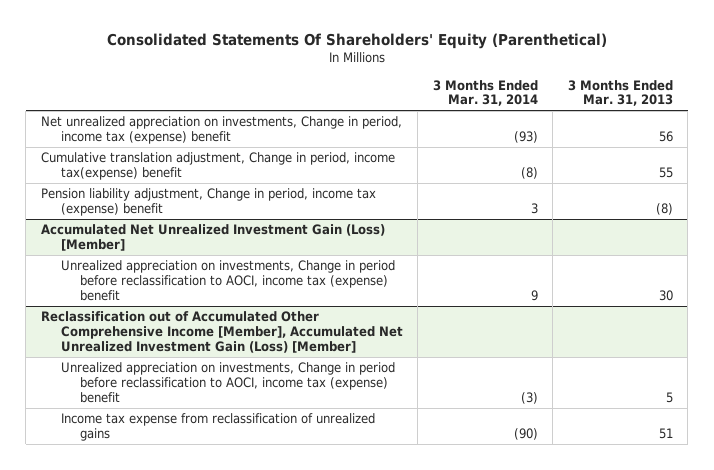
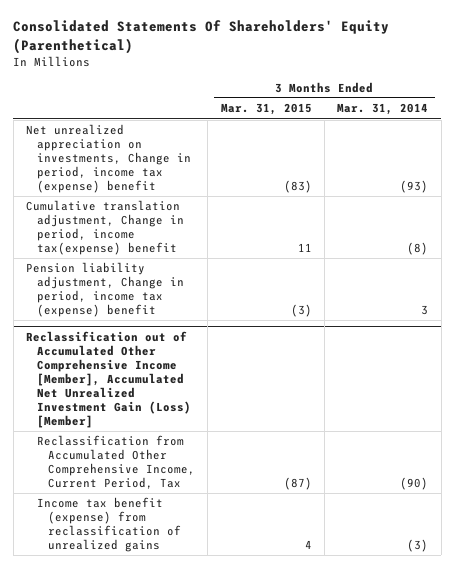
- | 3 Months Ended Mar. 31, 2014 | 3 Months Ended Mar. 31, 2013
+ | 3 Months Ended Mar. 31, 2015 | 3 Months Ended Mar. 31, 2014
- Accumulated Net Unrealized Investment Gain (Loss) [Member]
- Unrealized appreciation on investments, Change in period before reclassification to AOCI, income tax (expense) benefit | 9 | 30
@ Reclassification out of Accumulated Other Comprehensive Income [Member], Accumulated Net Unrealized Investment Gain (Loss) [Member]
- Unrealized appreciation on investments, Change in period before reclassification to AOCI, income tax (expense) benefit | (3) | 5
- Income tax expense from reclassification of unrealized gains | (90) | 51
+ Reclassification from Accumulated Other Comprehensive Income, Current Period, Tax | (87) | (90)
+ Income tax benefit (expense) from reclassification of unrealized gains | 4 | (3)

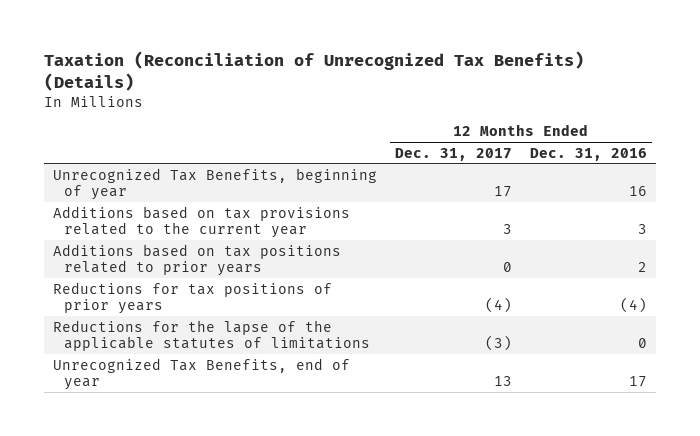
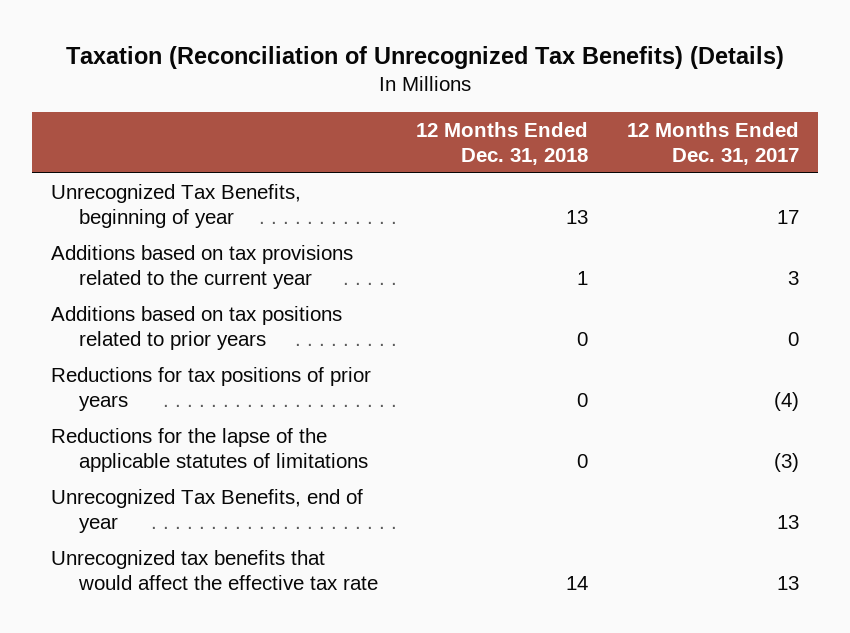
- | 12 Months Ended Dec. 31, 2017 | 12 Months Ended Dec. 31, 2016
+ | 12 Months Ended Dec. 31, 2018 | 12 Months Ended Dec. 31, 2017
+ Unrecognized tax benefits that would affect the effective tax rate | 14 | 13

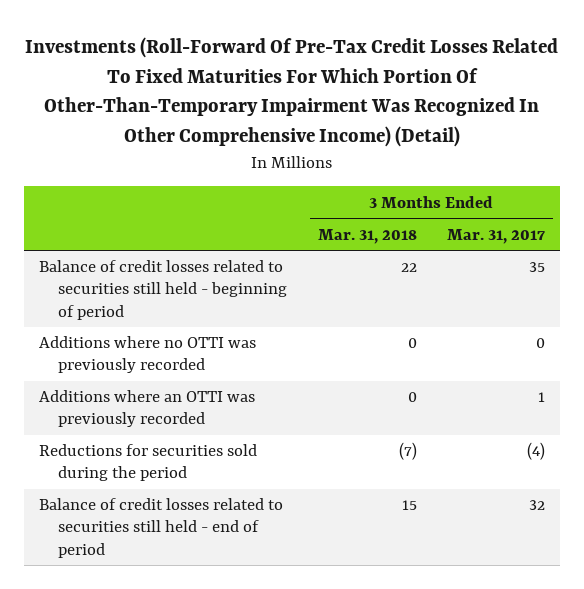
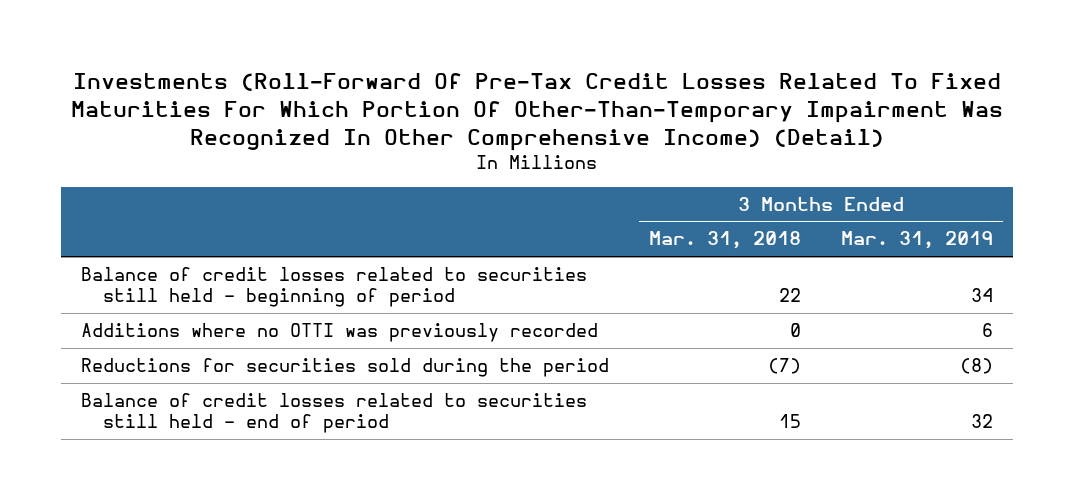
- | 3 Months Ended Mar. 31, 2018 | 3 Months Ended Mar. 31, 2017
+ | 3 Months Ended Mar. 31, 2018 | 3 Months Ended Mar. 31, 2019
- Additions where an OTTI was previously recorded | 0 | 1

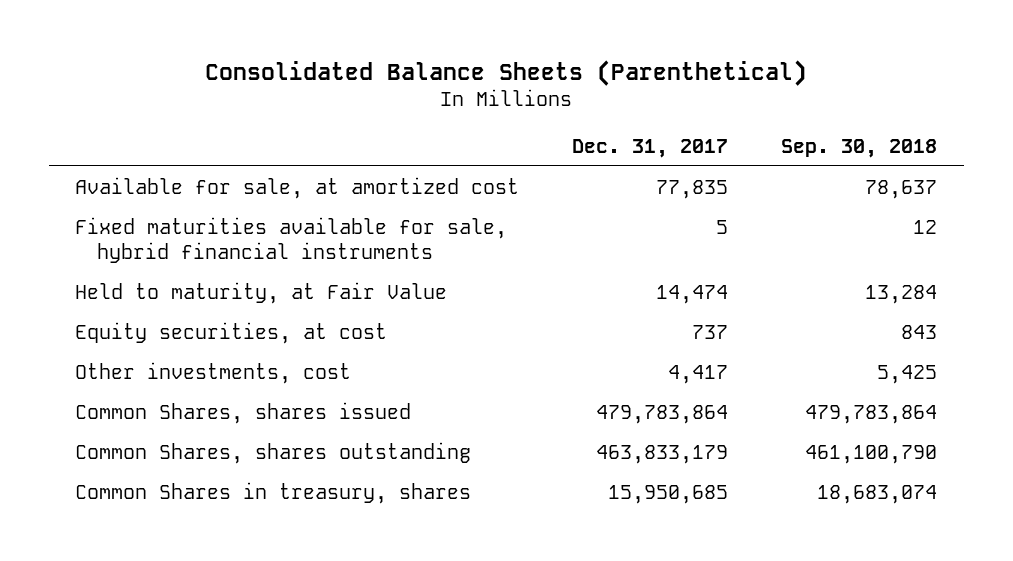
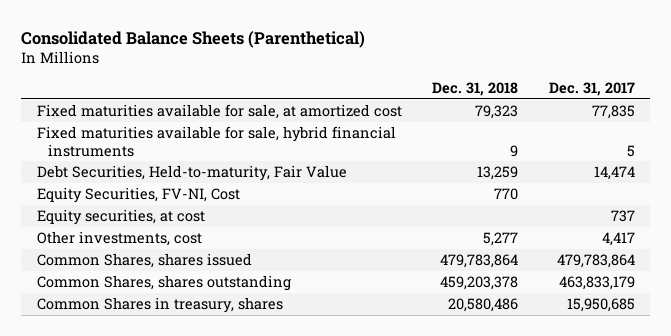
- | Dec. 31, 2017 | Sep. 30, 2018
+ | Dec. 31, 2018 | Dec. 31, 2017
- Available for sale, at amortized cost | 77,835 | 78,637
+ Fixed maturities available for sale, at amortized cost | 79,323 | 77,835
- Held to maturity, at Fair Value | 14,474 | 13,284
+ Debt Securities, Held-to-maturity, Fair Value | 13,259 | 14,474
+ Equity Securities, FV-NI, Cost | 770 |

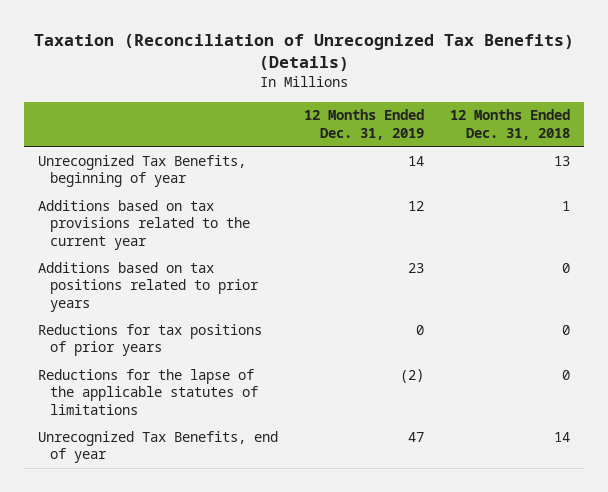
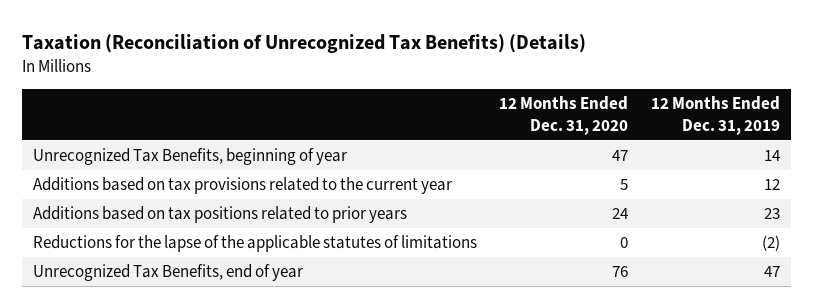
- | 12 Months Ended Dec. 31, 2019 | 12 Months Ended Dec. 31, 2018
+ | 12 Months Ended Dec. 31, 2020 | 12 Months Ended Dec. 31, 2019
- Reductions for tax positions of prior years | 0 | 0

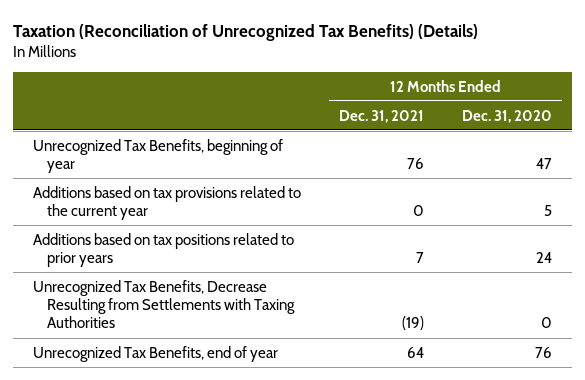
- | 12 Months Ended Dec. 31, 2020 | 12 Months Ended Dec. 31, 2019
+ | 12 Months Ended Dec. 31, 2021 | 12 Months Ended Dec. 31, 2020
- Reductions for the lapse of the applicable statutes of limitations | 0 | (2)
+ Unrecognized Tax Benefits, Decrease Resulting from Settlements with Taxing Authorities | (19) | 0

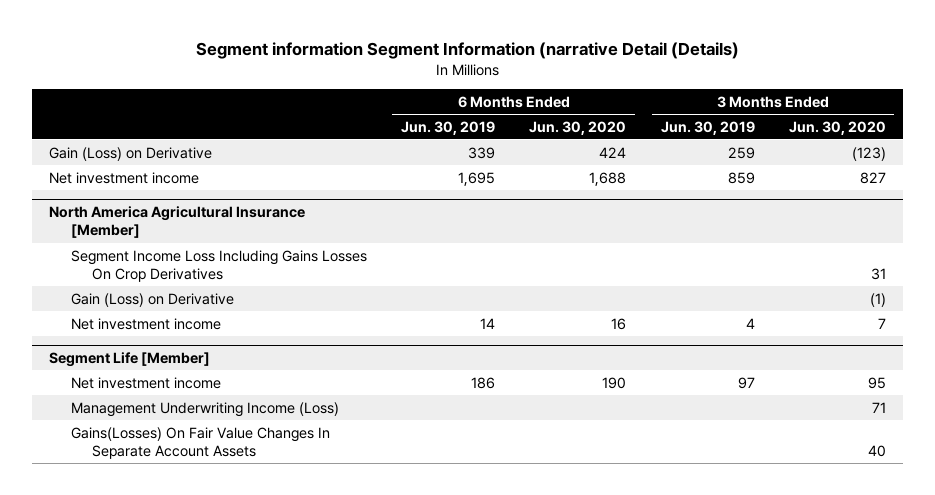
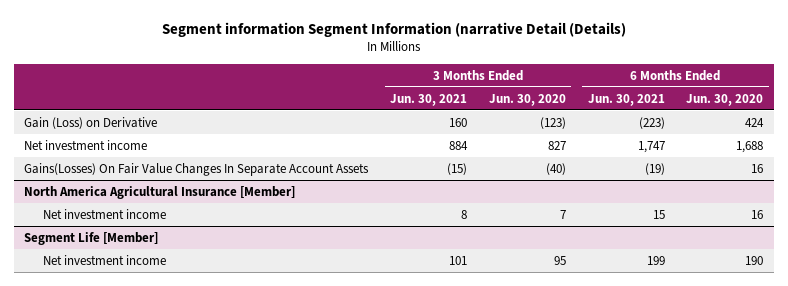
- | 6 Months Ended Jun. 30, 2019 | 6 Months Ended Jun. 30, 2020 | 3 Months Ended Jun. 30, 2019 | 3 Months Ended Jun. 30, 2020
+ | 3 Months Ended Jun. 30, 2021 | 3 Months Ended Jun. 30, 2020 | 6 Months Ended Jun. 30, 2021 | 6 Months Ended Jun. 30, 2020
+ Gains(Losses) On Fair Value Changes In Separate Account Assets | (15) | (40) | (19) | 16
@ North America Agricultural Insurance [Member]
- Segment Income Loss Including Gains Losses On Crop Derivatives | | | | 31
- Gain (Loss) on Derivative | | | | (1)
@ Segment Life [Member]
- Management Underwriting Income (Loss) | | | | 71
- Gains(Losses) On Fair Value Changes In Separate Account Assets | | | | 40

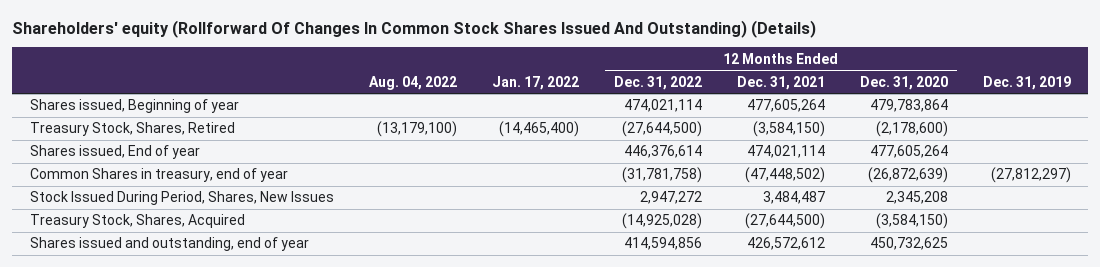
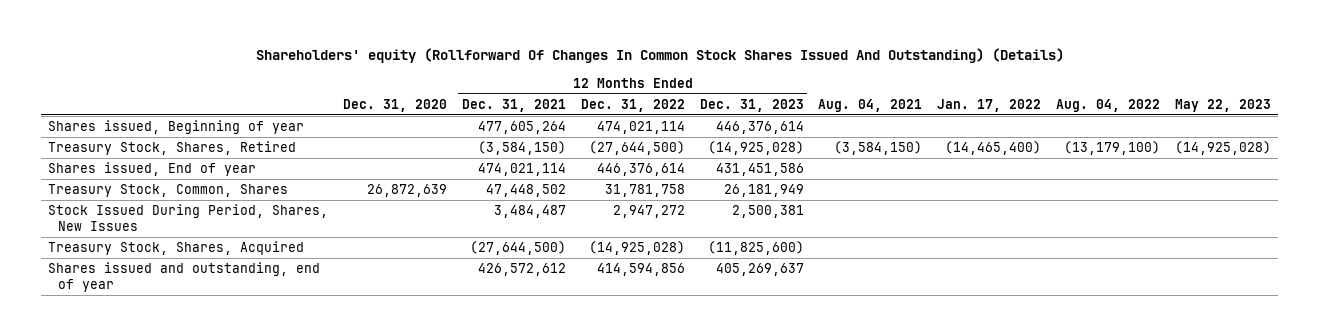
- | Aug. 04, 2022 | Jan. 17, 2022 | 12 Months Ended Dec. 31, 2022 | 12 Months Ended Dec. 31, 2021 | 12 Months Ended Dec. 31, 2020 | Dec. 31, 2019
+ | Dec. 31, 2020 | 12 Months Ended Dec. 31, 2021 | 12 Months Ended Dec. 31, 2022 | 12 Months Ended Dec. 31, 2023 | Aug. 04, 2021 | Jan. 17, 2022 | Aug. 04, 2022 | May 22, 2023
- Common Shares in treasury, end of year | | | (31,781,758) | (47,448,502) | (26,872,639) | (27,812,297)
+ Treasury Stock, Common, Shares | 26,872,639 | 47,448,502 | 31,781,758 | 26,181,949 | | | |

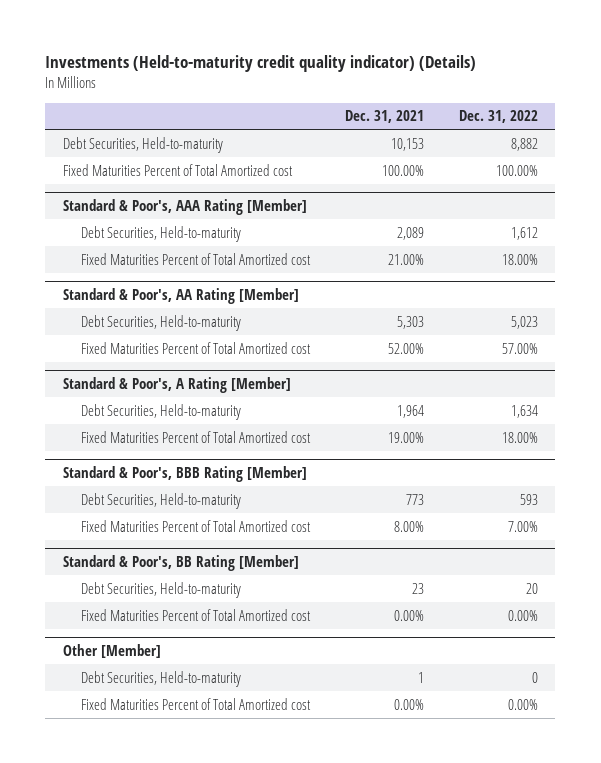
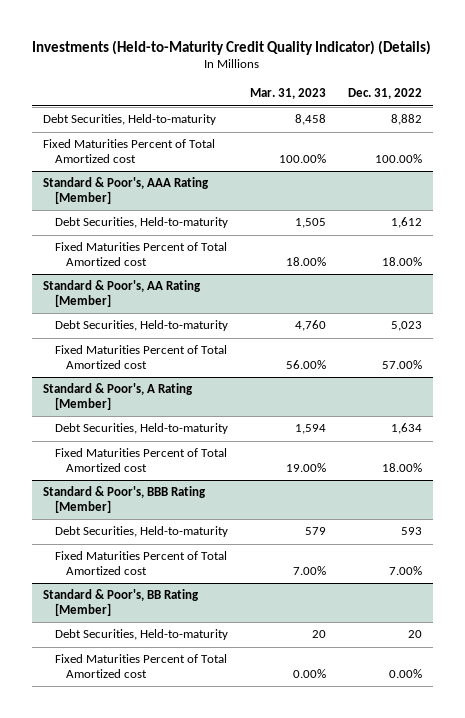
- Investments (Held-to-maturity credit quality indicator) (Details)
+ Investments (Held-to-Maturity Credit Quality Indicator) (Details)
- | Dec. 31, 2021 | Dec. 31, 2022
+ | Mar. 31, 2023 | Dec. 31, 2022
- Other [Member]
- Debt Securities, Held-to-maturity | 1 | 0
- Fixed Maturities Percent of Total Amortized cost | 0.00% | 0.00%

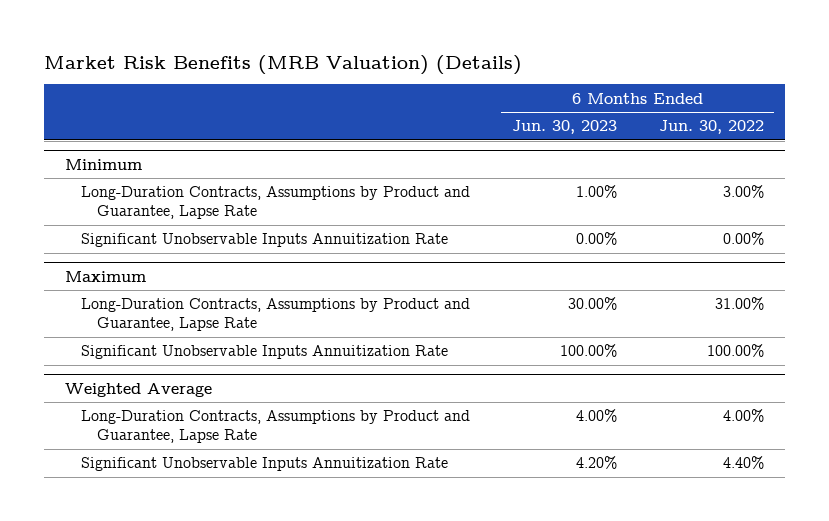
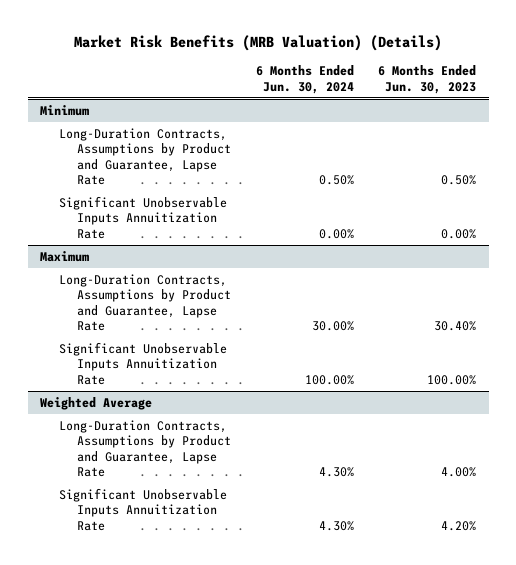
- | 6 Months Ended Jun. 30, 2023 | 6 Months Ended Jun. 30, 2022
+ | 6 Months Ended Jun. 30, 2024 | 6 Months Ended Jun. 30, 2023
@ Minimum
- Long-Duration Contracts, Assumptions by Product and Guarantee, Lapse Rate | 1.00% | 3.00%
+ Long-Duration Contracts, Assumptions by Product and Guarantee, Lapse Rate | 0.50% | 0.50%
@ Maximum
- Long-Duration Contracts, Assumptions by Product and Guarantee, Lapse Rate | 30.00% | 31.00%
+ Long-Duration Contracts, Assumptions by Product and Guarantee, Lapse Rate | 30.00% | 30.40%

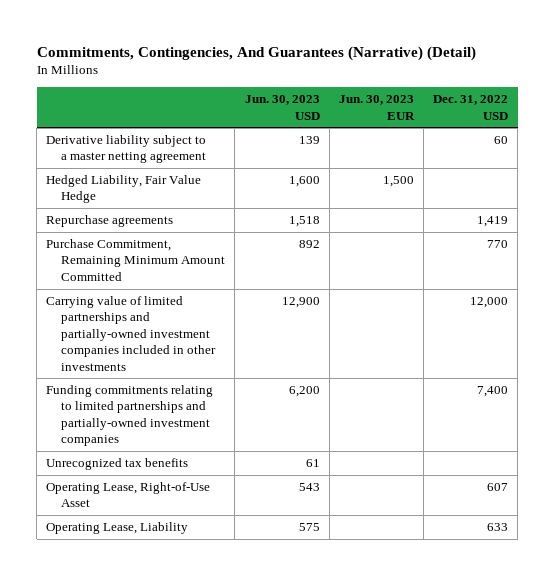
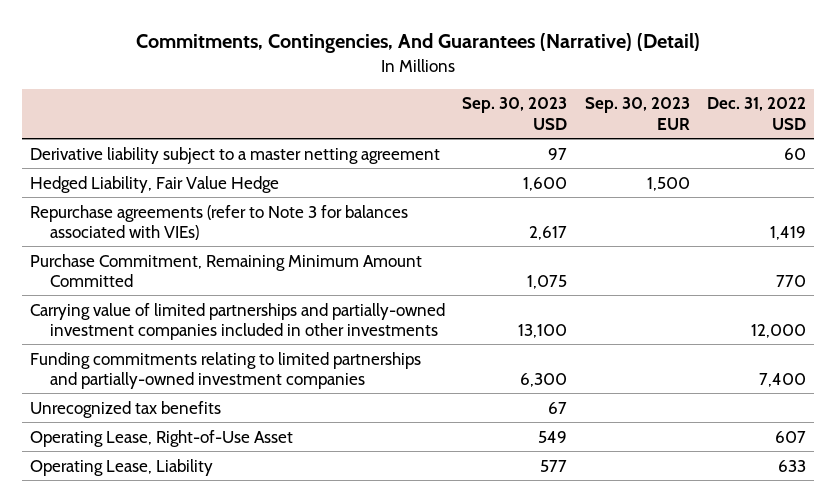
- | Jun. 30, 2023 USD | Jun. 30, 2023 EUR | Dec. 31, 2022 USD
+ | Sep. 30, 2023 USD | Sep. 30, 2023 EUR | Dec. 31, 2022 USD
- Repurchase agreements | 1,518 | | 1,419
+ Repurchase agreements (refer to Note 3 for balances associated with VIEs) | 2,617 | | 1,419

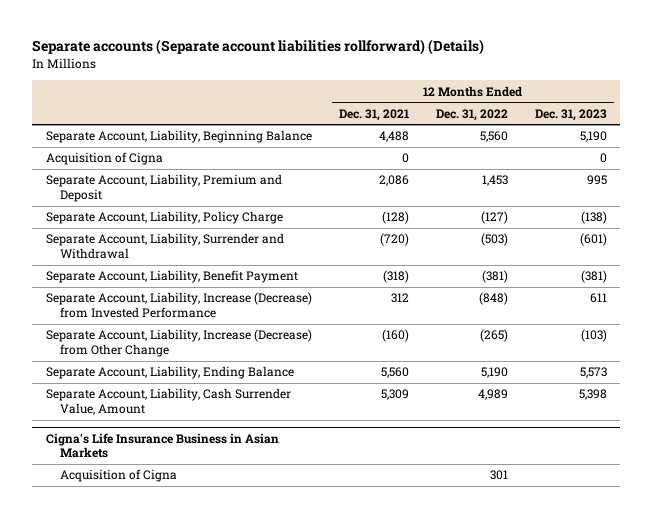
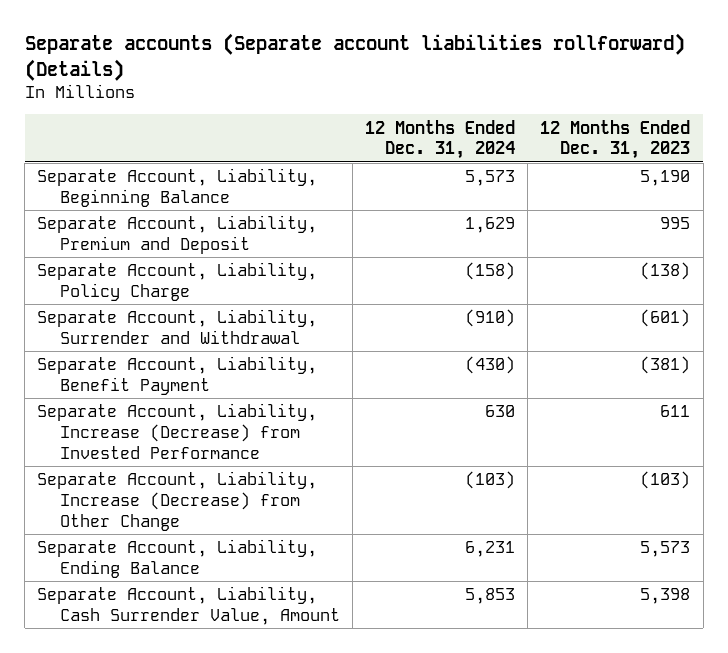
- | 12 Months Ended Dec. 31, 2021 | 12 Months Ended Dec. 31, 2022 | 12 Months Ended Dec. 31, 2023
+ | 12 Months Ended Dec. 31, 2024 | 12 Months Ended Dec. 31, 2023
- Acquisition of Cigna | 0 | | 0
- Cigna's Life Insurance Business in Asian Markets
- Acquisition of Cigna | | 301 |

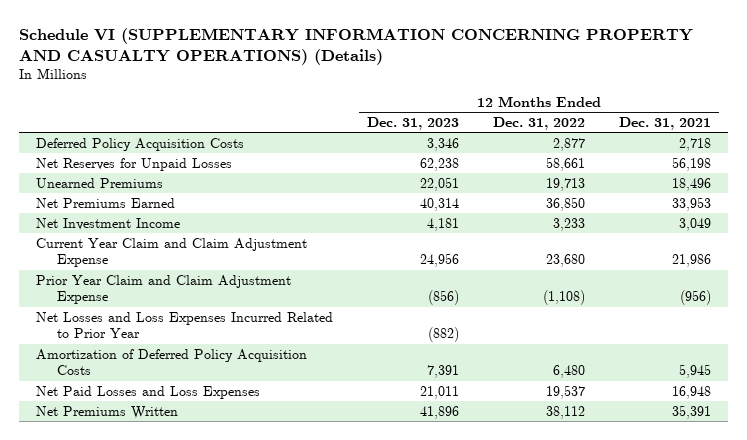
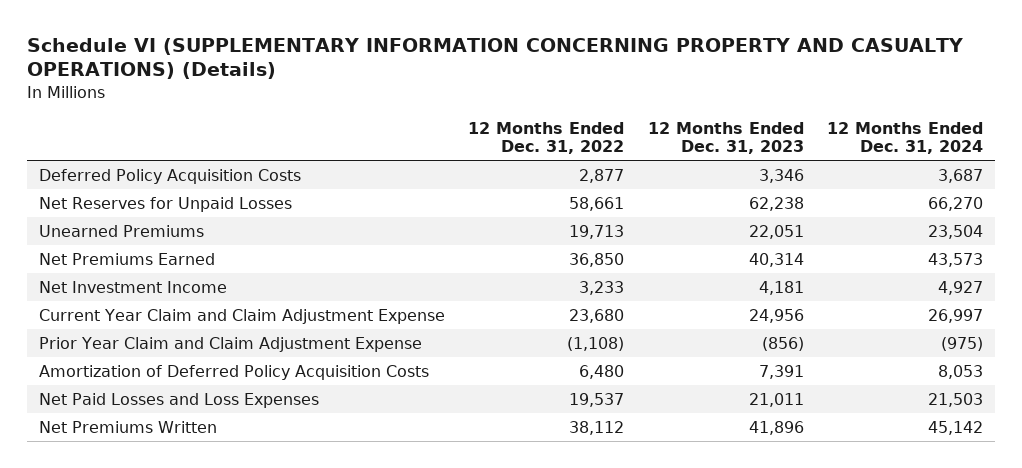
- | 12 Months Ended Dec. 31, 2023 | 12 Months Ended Dec. 31, 2022 | 12 Months Ended Dec. 31, 2021
+ | 12 Months Ended Dec. 31, 2022 | 12 Months Ended Dec. 31, 2023 | 12 Months Ended Dec. 31, 2024
- Net Losses and Loss Expenses Incurred Related to Prior Year | (882) | |

